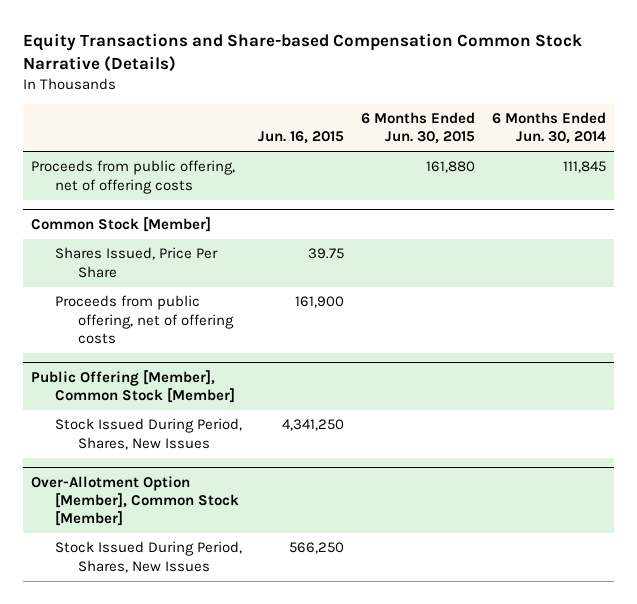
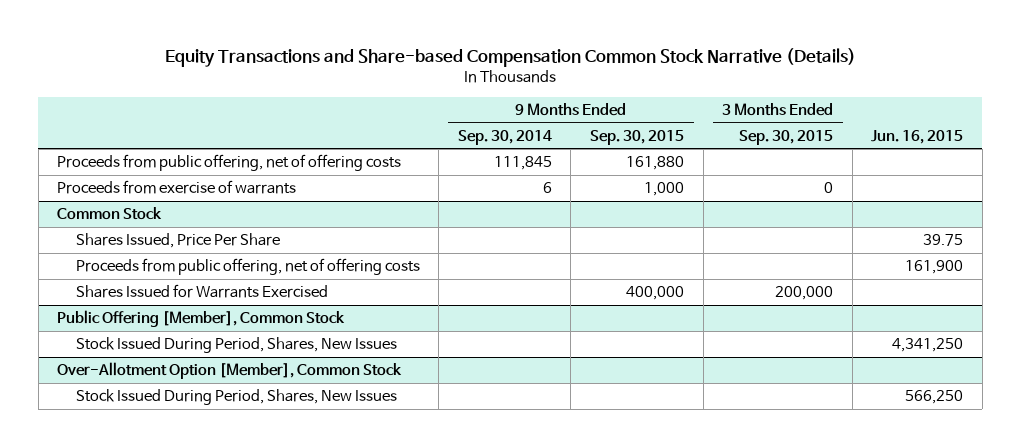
- | Jun. 16, 2015 | 6 Months Ended Jun. 30, 2015 | 6 Months Ended Jun. 30, 2014
+ | 9 Months Ended Sep. 30, 2014 | 9 Months Ended Sep. 30, 2015 | 3 Months Ended Sep. 30, 2015 | Jun. 16, 2015
- Common Stock [Member]
+ Proceeds from exercise of warrants | 6 | 1,000 | 0 |
+ Common Stock
- Public Offering [Member], Common Stock [Member]
+ Shares Issued for Warrants Exercised | | 400,000 | 200,000 |
+ Public Offering [Member], Common Stock
- Over-Allotment Option [Member], Common Stock [Member]
+ Over-Allotment Option [Member], Common Stock

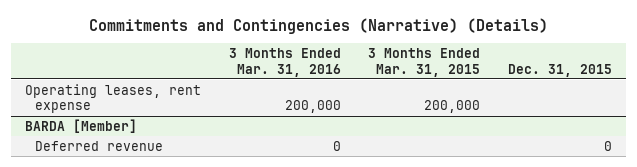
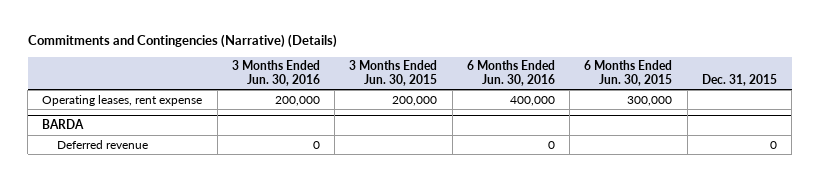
- | 3 Months Ended Mar. 31, 2016 | 3 Months Ended Mar. 31, 2015 | Dec. 31, 2015
+ | 3 Months Ended Jun. 30, 2016 | 3 Months Ended Jun. 30, 2015 | 6 Months Ended Jun. 30, 2016 | 6 Months Ended Jun. 30, 2015 | Dec. 31, 2015
- BARDA [Member]
+ BARDA

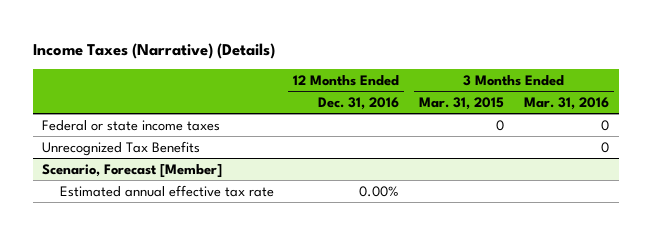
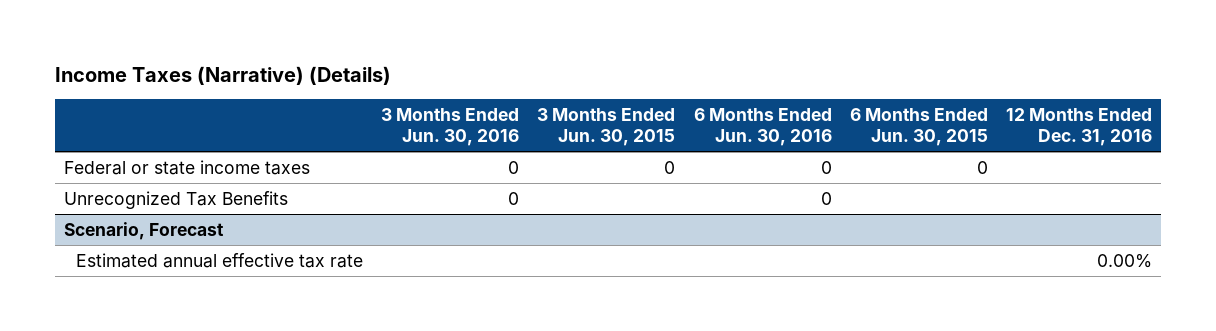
- | 12 Months Ended Dec. 31, 2016 | 3 Months Ended Mar. 31, 2015 | 3 Months Ended Mar. 31, 2016
+ | 3 Months Ended Jun. 30, 2016 | 3 Months Ended Jun. 30, 2015 | 6 Months Ended Jun. 30, 2016 | 6 Months Ended Jun. 30, 2015 | 12 Months Ended Dec. 31, 2016
- Scenario, Forecast [Member]
+ Scenario, Forecast

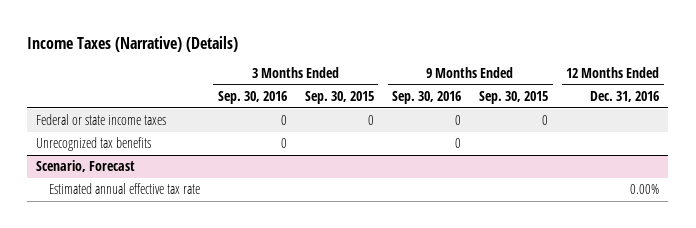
- | 3 Months Ended Jun. 30, 2016 | 3 Months Ended Jun. 30, 2015 | 6 Months Ended Jun. 30, 2016 | 6 Months Ended Jun. 30, 2015 | 12 Months Ended Dec. 31, 2016
+ | 3 Months Ended Sep. 30, 2016 | 3 Months Ended Sep. 30, 2015 | 9 Months Ended Sep. 30, 2016 | 9 Months Ended Sep. 30, 2015 | 12 Months Ended Dec. 31, 2016
- Unrecognized Tax Benefits | 0 | | 0 | |
+ Unrecognized tax benefits | 0 | | 0 | |

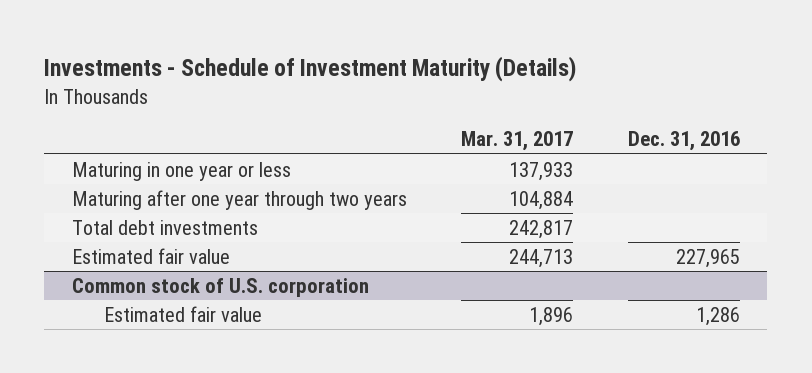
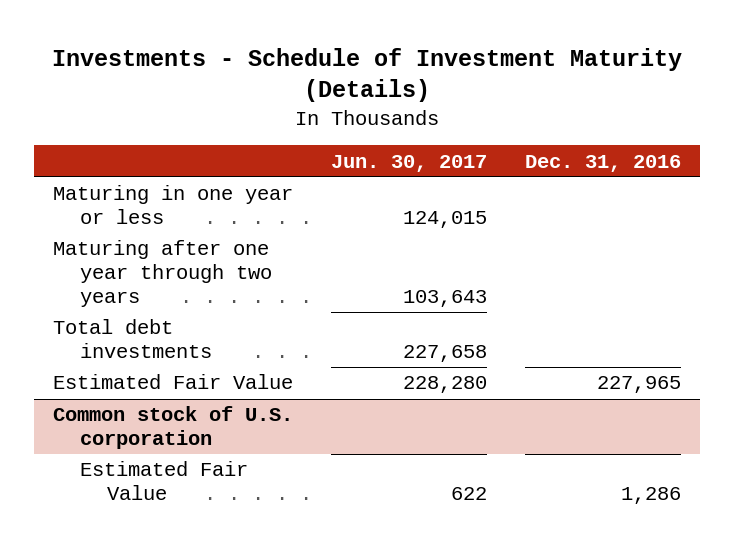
- | Mar. 31, 2017 | Dec. 31, 2016
+ | Jun. 30, 2017 | Dec. 31, 2016
- Estimated fair value | 244,713 | 227,965
+ Estimated Fair Value | 228,280 | 227,965
@ Common stock of U.S. corporation
- Estimated fair value | 1,896 | 1,286
+ Estimated Fair Value | 622 | 1,286

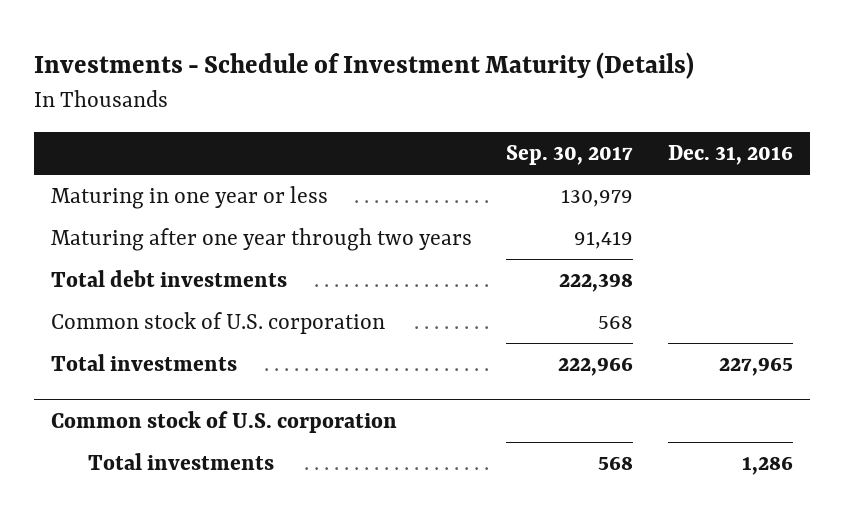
- | Jun. 30, 2017 | Dec. 31, 2016
+ | Sep. 30, 2017 | Dec. 31, 2016
- Estimated Fair Value | 228,280 | 227,965
+ Common stock of U.S. corporation | 568 |
+ Total investments | 222,966 | 227,965
@ Common stock of U.S. corporation
- Estimated Fair Value | 622 | 1,286
+ Total investments | 568 | 1,286

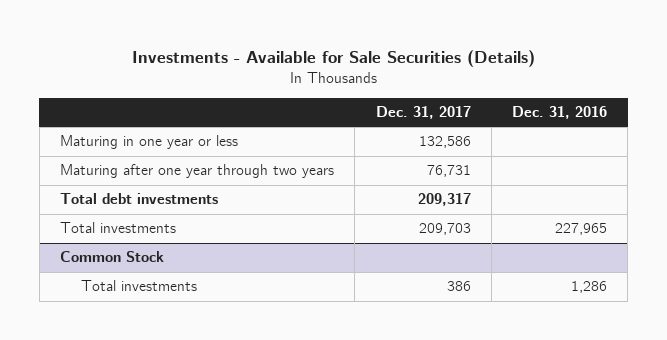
- Investments - Schedule of Investment Maturity (Details)
+ Investments - Available for Sale Securities (Details)
- | Sep. 30, 2017 | Dec. 31, 2016
+ | Dec. 31, 2017 | Dec. 31, 2016
- Common stock of U.S. corporation | 568 |
- Common stock of U.S. corporation
+ Common Stock

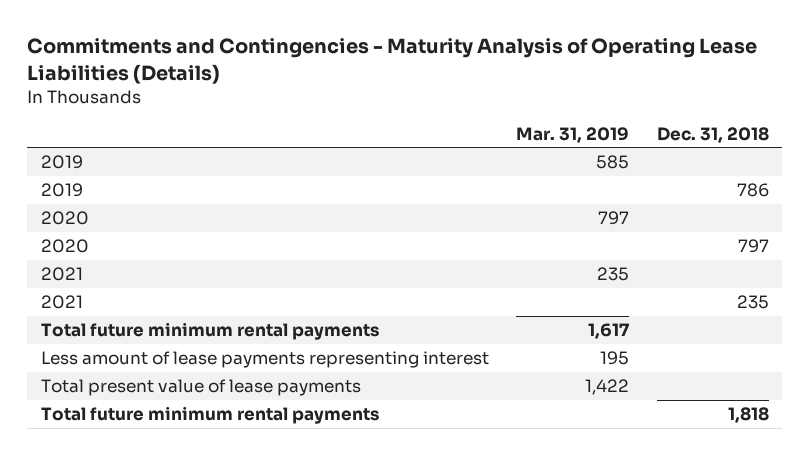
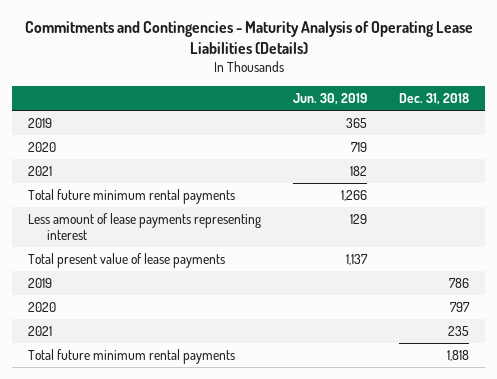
- | Mar. 31, 2019 | Dec. 31, 2018
+ | Jun. 30, 2019 | Dec. 31, 2018
moved down: 2019 | | 786
moved down: 2020 | | 797
moved down: 2021 | | 235

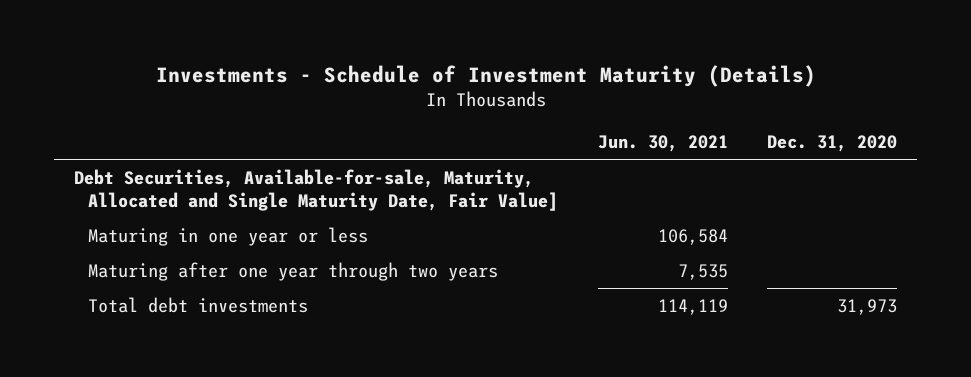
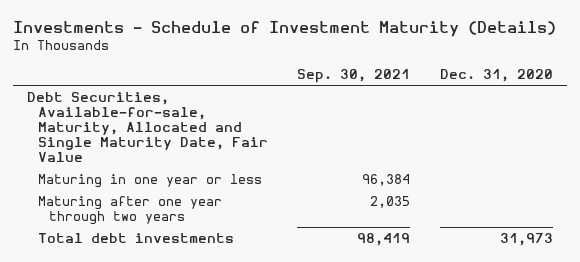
- | Jun. 30, 2021 | Dec. 31, 2020
+ | Sep. 30, 2021 | Dec. 31, 2020
- Debt Securities, Available-for-sale, Maturity, Allocated and Single Maturity Date, Fair Value]
+ Debt Securities, Available-for-sale, Maturity, Allocated and Single Maturity Date, Fair Value

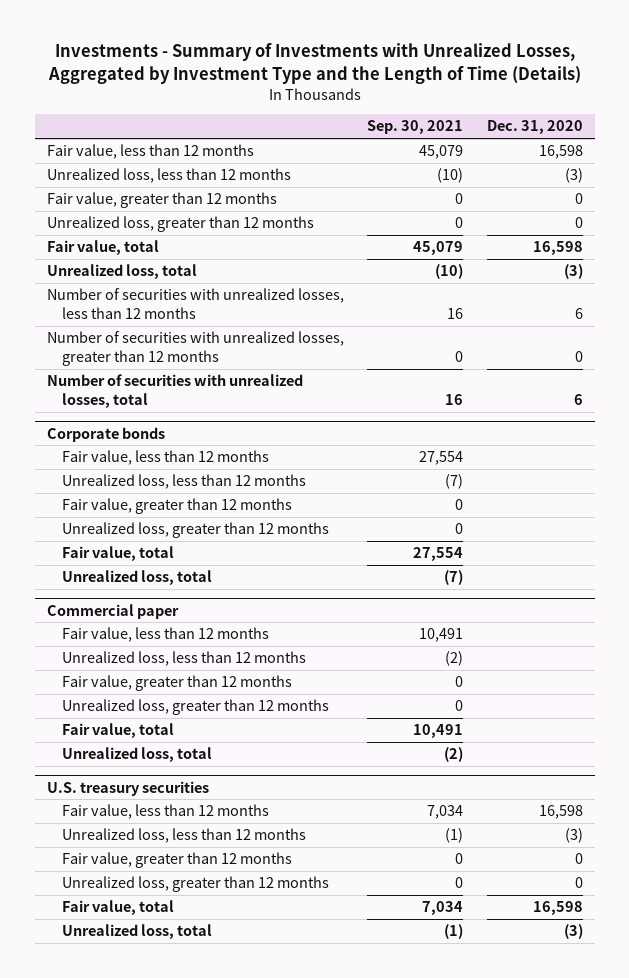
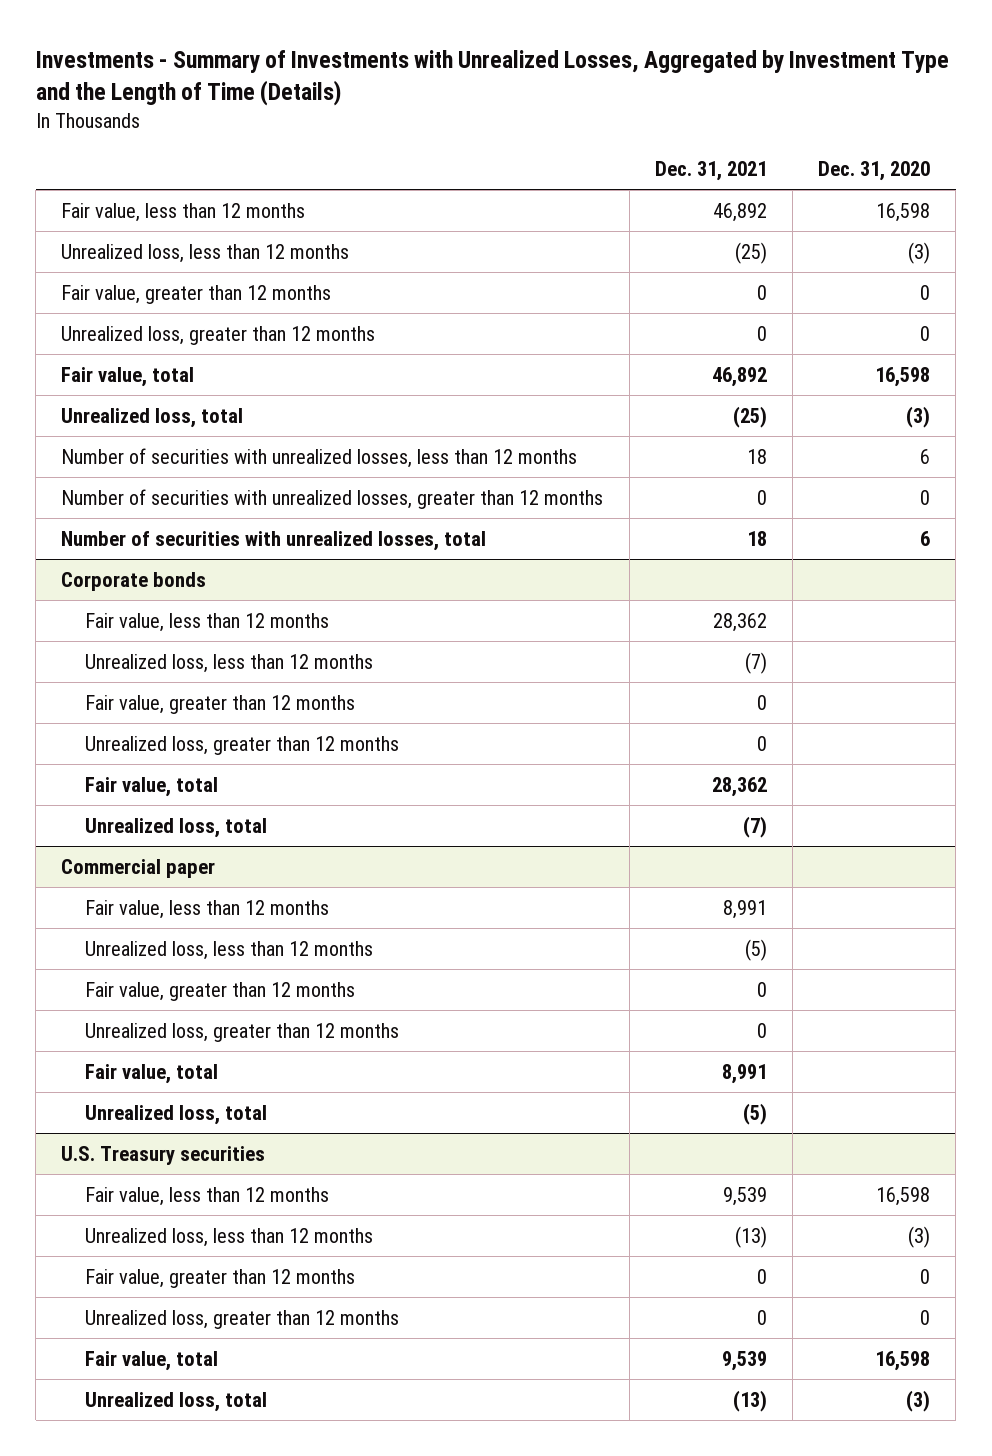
- | Sep. 30, 2021 | Dec. 31, 2020
+ | Dec. 31, 2021 | Dec. 31, 2020
- U.S. treasury securities
+ U.S. Treasury securities

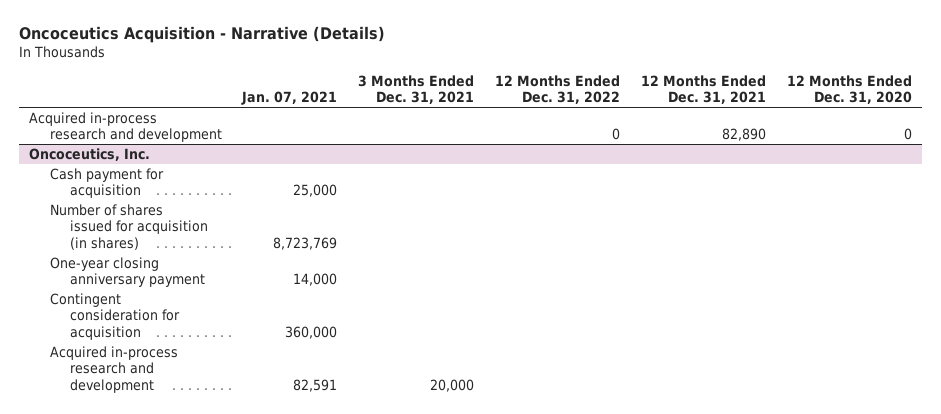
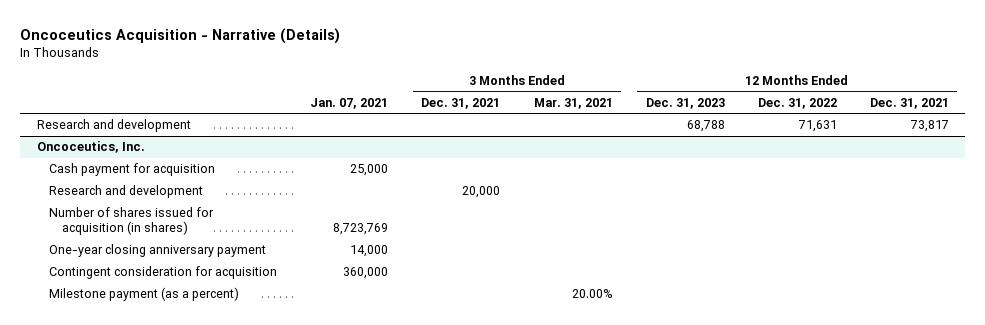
- | Jan. 07, 2021 | 3 Months Ended Dec. 31, 2021 | 12 Months Ended Dec. 31, 2022 | 12 Months Ended Dec. 31, 2021 | 12 Months Ended Dec. 31, 2020
+ | Jan. 07, 2021 | 3 Months Ended Dec. 31, 2021 | 3 Months Ended Mar. 31, 2021 | 12 Months Ended Dec. 31, 2023 | 12 Months Ended Dec. 31, 2022 | 12 Months Ended Dec. 31, 2021
- Acquired in-process research and development | | | 0 | 82,890 | 0
+ Research and development | | | | 68,788 | 71,631 | 73,817
@ Oncoceutics, Inc.
+ Research and development | | 20,000 | | | |
- Acquired in-process research and development | 82,591 | 20,000 | | |
+ Milestone payment (as a percent) | | | 20.00% | | |

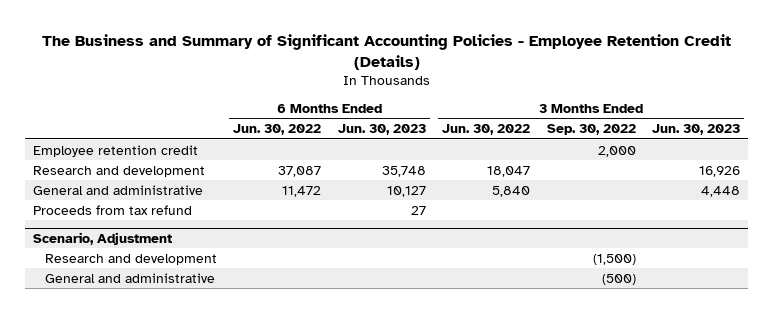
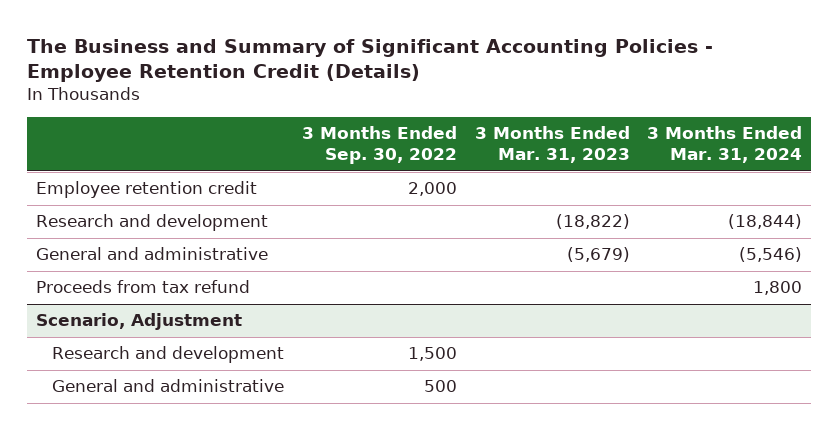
- | 6 Months Ended Jun. 30, 2022 | 6 Months Ended Jun. 30, 2023 | 3 Months Ended Jun. 30, 2022 | 3 Months Ended Sep. 30, 2022 | 3 Months Ended Jun. 30, 2023
+ | 3 Months Ended Sep. 30, 2022 | 3 Months Ended Mar. 31, 2023 | 3 Months Ended Mar. 31, 2024
@ Scenario, Adjustment
- Research and development | | | | (1,500) |
- General and administrative | | | | (500) |
+ Research and development | 1,500 | |
+ General and administrative | 500 | |

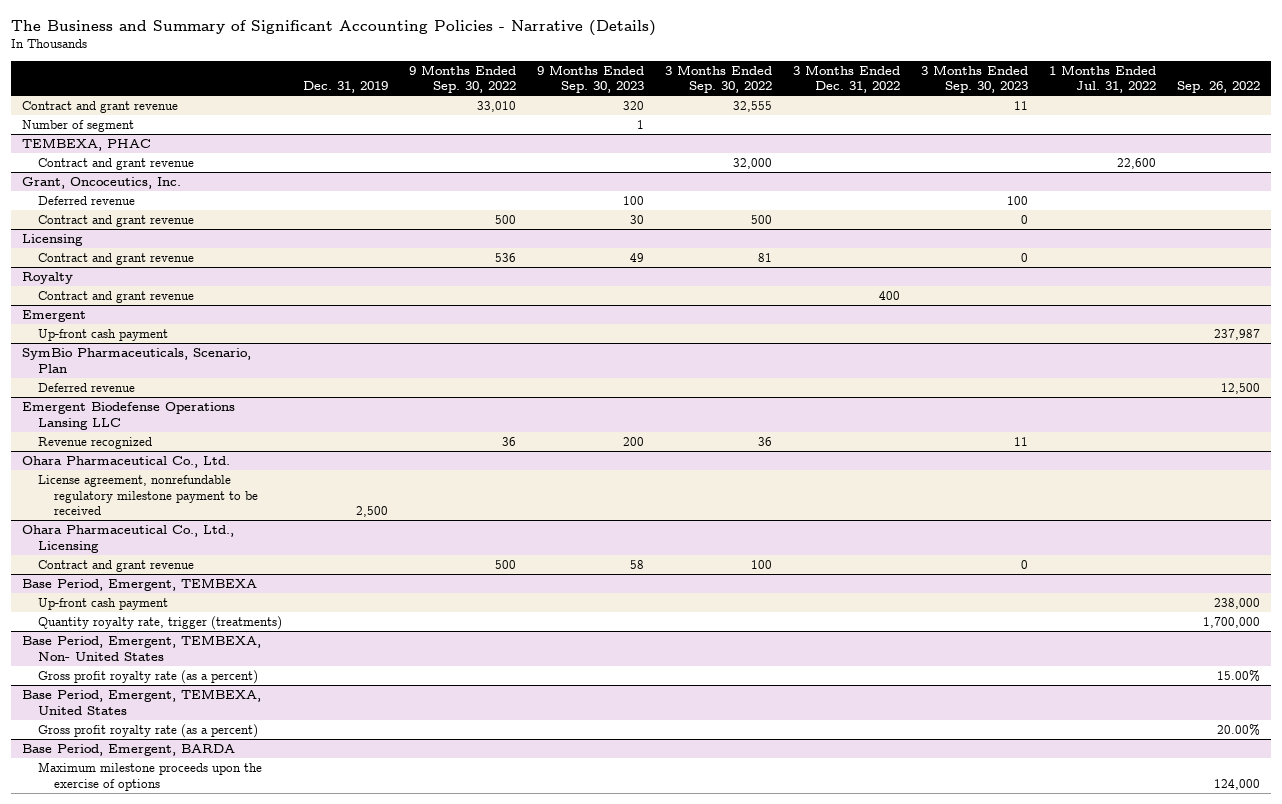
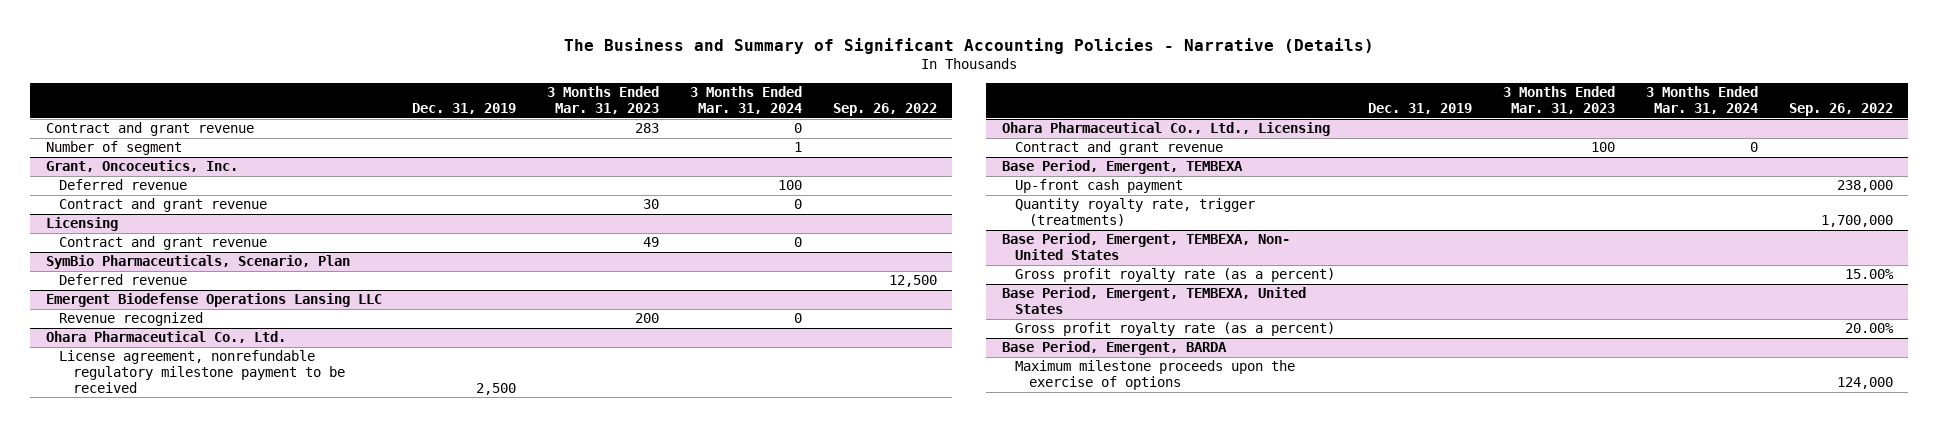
- | Dec. 31, 2019 | 9 Months Ended Sep. 30, 2022 | 9 Months Ended Sep. 30, 2023 | 3 Months Ended Sep. 30, 2022 | 3 Months Ended Dec. 31, 2022 | 3 Months Ended Sep. 30, 2023 | 1 Months Ended Jul. 31, 2022 | Sep. 26, 2022
+ | Dec. 31, 2019 | 3 Months Ended Mar. 31, 2023 | 3 Months Ended Mar. 31, 2024 | Sep. 26, 2022
- TEMBEXA, PHAC
- Contract and grant revenue | | | | 32,000 | | | 22,600 |
- Royalty
- Contract and grant revenue | | | | | 400 | | |
- Emergent
- Up-front cash payment | | | | | | | | 237,987

